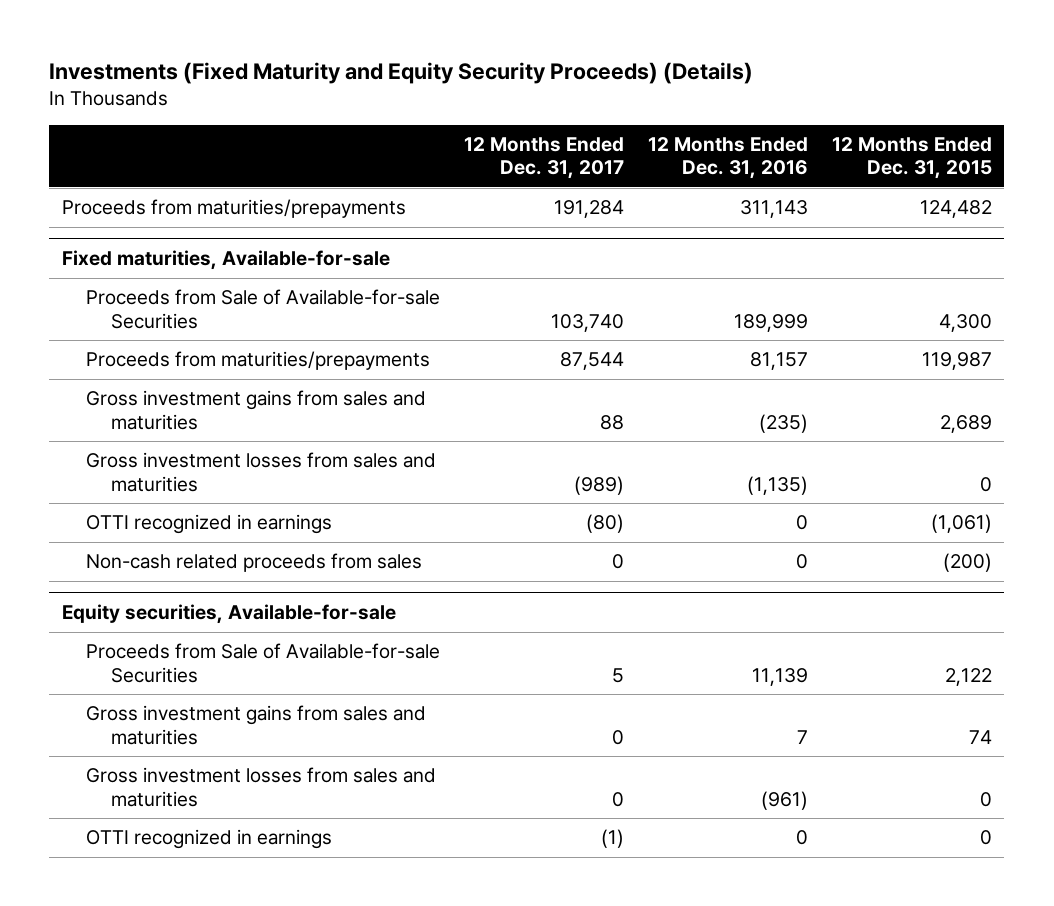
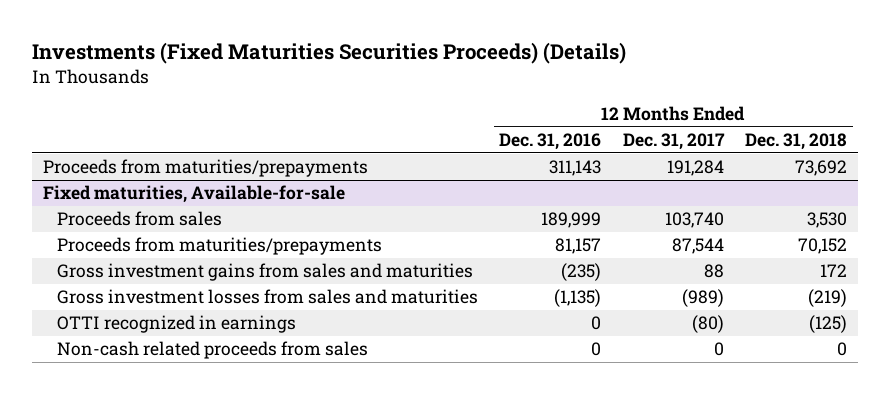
- Investments (Fixed Maturity and Equity Security Proceeds) (Details)
+ Investments (Fixed Maturities Securities Proceeds) (Details)
- | 12 Months Ended Dec. 31, 2017 | 12 Months Ended Dec. 31, 2016 | 12 Months Ended Dec. 31, 2015
+ | 12 Months Ended Dec. 31, 2016 | 12 Months Ended Dec. 31, 2017 | 12 Months Ended Dec. 31, 2018
@ Fixed maturities, Available-for-sale
- Proceeds from Sale of Available-for-sale Securities | 103,740 | 189,999 | 4,300
+ Proceeds from sales | 189,999 | 103,740 | 3,530
- Equity securities, Available-for-sale
- Proceeds from Sale of Available-for-sale Securities | 5 | 11,139 | 2,122
- Gross investment gains from sales and maturities | 0 | 7 | 74
- Gross investment losses from sales and maturities | 0 | (961) | 0
- OTTI recognized in earnings | (1) | 0 | 0

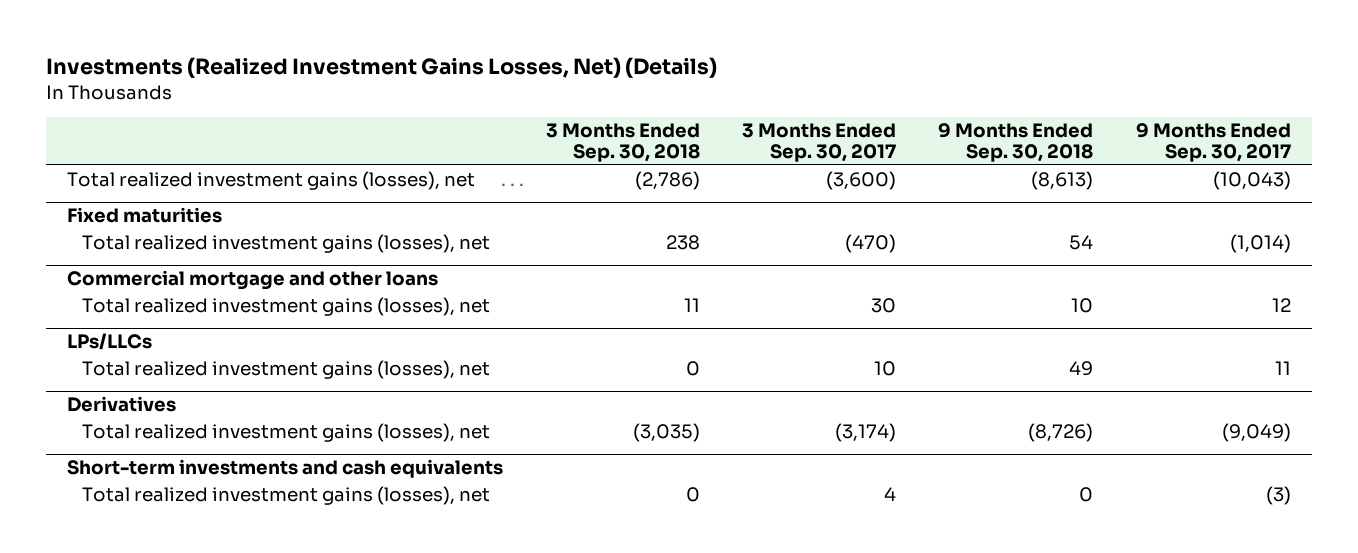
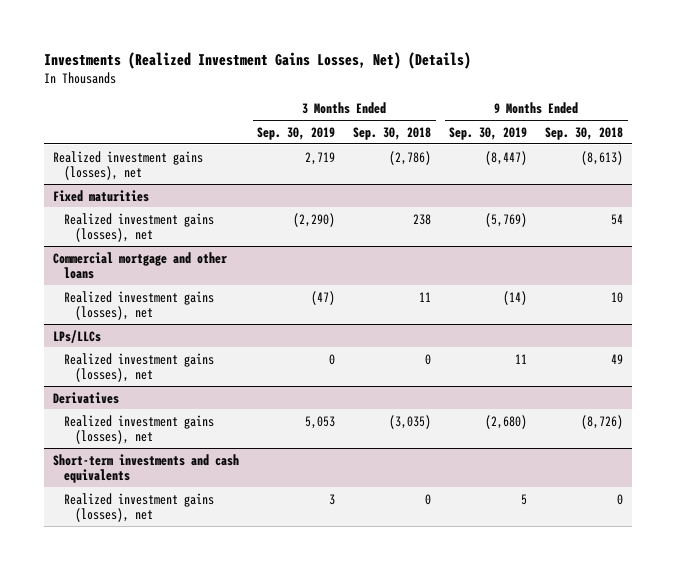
- | 3 Months Ended Sep. 30, 2018 | 3 Months Ended Sep. 30, 2017 | 9 Months Ended Sep. 30, 2018 | 9 Months Ended Sep. 30, 2017
+ | 3 Months Ended Sep. 30, 2019 | 3 Months Ended Sep. 30, 2018 | 9 Months Ended Sep. 30, 2019 | 9 Months Ended Sep. 30, 2018
- Total realized investment gains (losses), net | (2,786) | (3,600) | (8,613) | (10,043)
+ Realized investment gains (losses), net | 2,719 | (2,786) | (8,447) | (8,613)
@ Fixed maturities
- Total realized investment gains (losses), net | 238 | (470) | 54 | (1,014)
+ Realized investment gains (losses), net | (2,290) | 238 | (5,769) | 54
@ Commercial mortgage and other loans
- Total realized investment gains (losses), net | 11 | 30 | 10 | 12
+ Realized investment gains (losses), net | (47) | 11 | (14) | 10
@ LPs/LLCs
- Total realized investment gains (losses), net | 0 | 10 | 49 | 11
+ Realized investment gains (losses), net | 0 | 0 | 11 | 49
@ Derivatives
- Total realized investment gains (losses), net | (3,035) | (3,174) | (8,726) | (9,049)
+ Realized investment gains (losses), net | 5,053 | (3,035) | (2,680) | (8,726)
@ Short-term investments and cash equivalents
- Total realized investment gains (losses), net | 0 | 4 | 0 | (3)
+ Realized investment gains (losses), net | 3 | 0 | 5 | 0

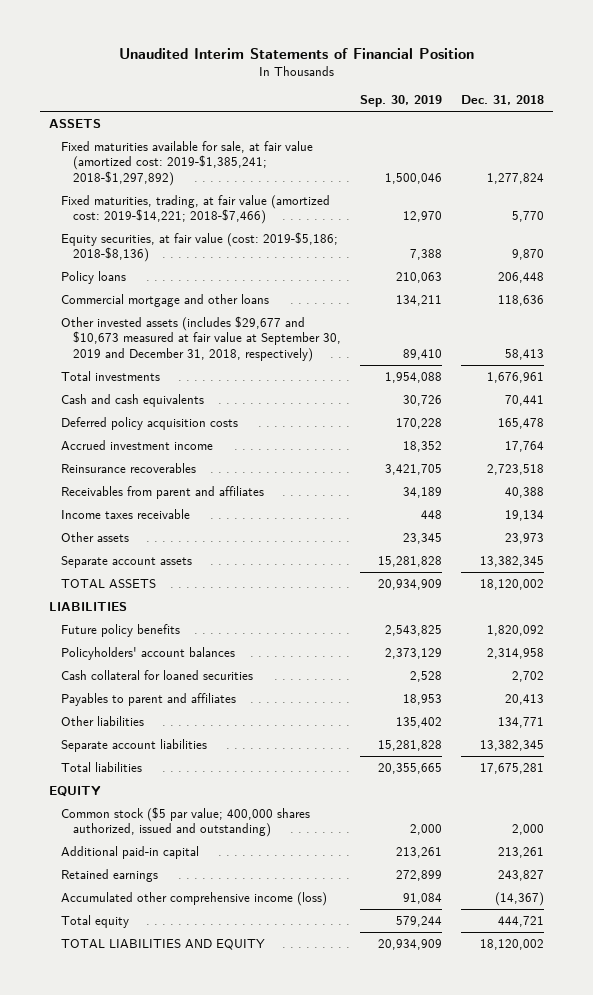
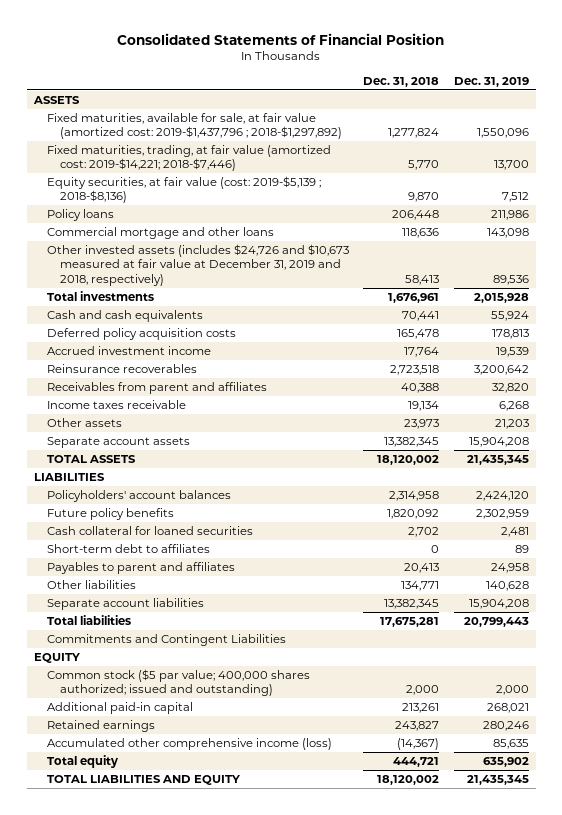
- Unaudited Interim Statements of Financial Position
+ Consolidated Statements of Financial Position
- | Sep. 30, 2019 | Dec. 31, 2018
+ | Dec. 31, 2018 | Dec. 31, 2019
- Fixed maturities available for sale, at fair value (amortized cost: 2019-$1,385,241; 2018-$1,297,892) | 1,500,046 | 1,277,824
- Fixed maturities, trading, at fair value (amortized cost: 2019-$14,221; 2018-$7,466) | 12,970 | 5,770
- Equity securities, at fair value (cost: 2019-$5,186; 2018-$8,136) | 7,388 | 9,870
+ Fixed maturities, available for sale, at fair value (amortized cost: 2019-$1,437,796 ; 2018-$1,297,892) | 1,277,824 | 1,550,096
+ Fixed maturities, trading, at fair value (amortized cost: 2019-$14,221; 2018-$7,446) | 5,770 | 13,700
+ Equity securities, at fair value (cost: 2019-$5,139 ; 2018-$8,136) | 9,870 | 7,512
- Other invested assets (includes $29,677 and $10,673 measured at fair value at September 30, 2019 and December 31, 2018, respectively) | 89,410 | 58,413
+ Other invested assets (includes $24,726 and $10,673 measured at fair value at December 31, 2019 and 2018, respectively) | 58,413 | 89,536
moved down: Future policy benefits | 1,820,092 | 2,302,959
+ Short-term debt to affiliates | 0 | 89
+ Commitments and Contingent Liabilities
- Common stock ($5 par value; 400,000 shares authorized, issued and outstanding) | 2,000 | 2,000
+ Common stock ($5 par value; 400,000 shares authorized; issued and outstanding) | 2,000 | 2,000

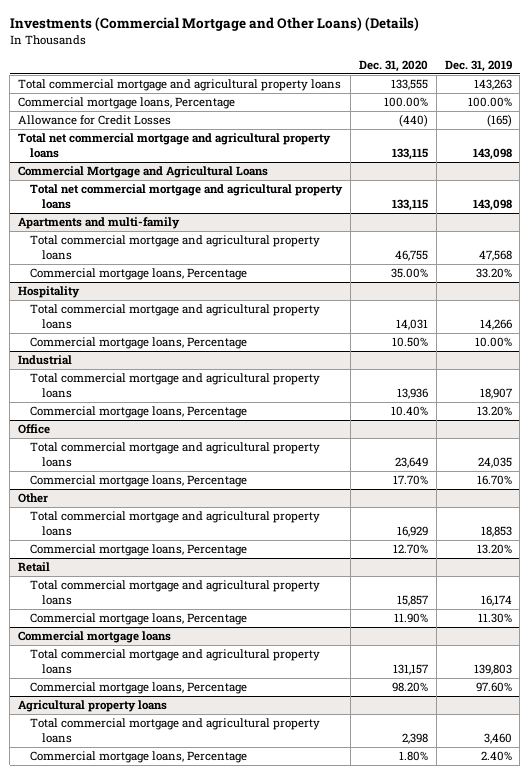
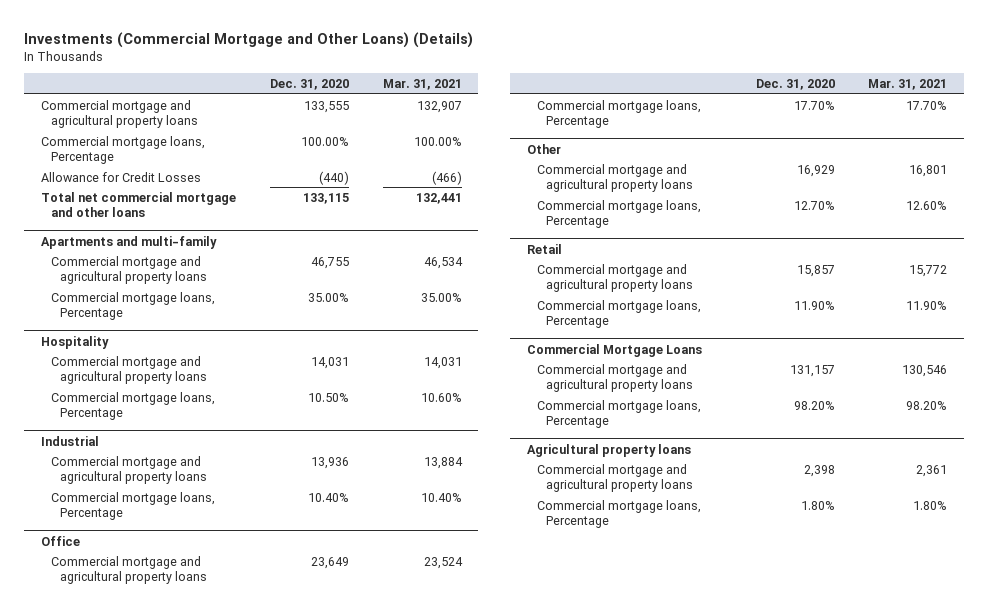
- | Dec. 31, 2020 | Dec. 31, 2019
+ | Dec. 31, 2020 | Mar. 31, 2021
- Total commercial mortgage and agricultural property loans | 133,555 | 143,263
+ Commercial mortgage and agricultural property loans | 133,555 | 132,907
- Total net commercial mortgage and agricultural property loans | 133,115 | 143,098
- Commercial Mortgage and Agricultural Loans
- Total net commercial mortgage and agricultural property loans | 133,115 | 143,098
+ Total net commercial mortgage and other loans | 133,115 | 132,441
@ Apartments and multi-family
- Total commercial mortgage and agricultural property loans | 46,755 | 47,568
+ Commercial mortgage and agricultural property loans | 46,755 | 46,534
@ Hospitality
- Total commercial mortgage and agricultural property loans | 14,031 | 14,266
+ Commercial mortgage and agricultural property loans | 14,031 | 14,031
@ Industrial
- Total commercial mortgage and agricultural property loans | 13,936 | 18,907
+ Commercial mortgage and agricultural property loans | 13,936 | 13,884
@ Office
- Total commercial mortgage and agricultural property loans | 23,649 | 24,035
+ Commercial mortgage and agricultural property loans | 23,649 | 23,524
@ Other
- Total commercial mortgage and agricultural property loans | 16,929 | 18,853
+ Commercial mortgage and agricultural property loans | 16,929 | 16,801
@ Retail
- Total commercial mortgage and agricultural property loans | 15,857 | 16,174
+ Commercial mortgage and agricultural property loans | 15,857 | 15,772
- Commercial mortgage loans
- Total commercial mortgage and agricultural property loans | 131,157 | 139,803
+ Commercial Mortgage Loans
+ Commercial mortgage and agricultural property loans | 131,157 | 130,546
@ Agricultural property loans
- Total commercial mortgage and agricultural property loans | 2,398 | 3,460
+ Commercial mortgage and agricultural property loans | 2,398 | 2,361

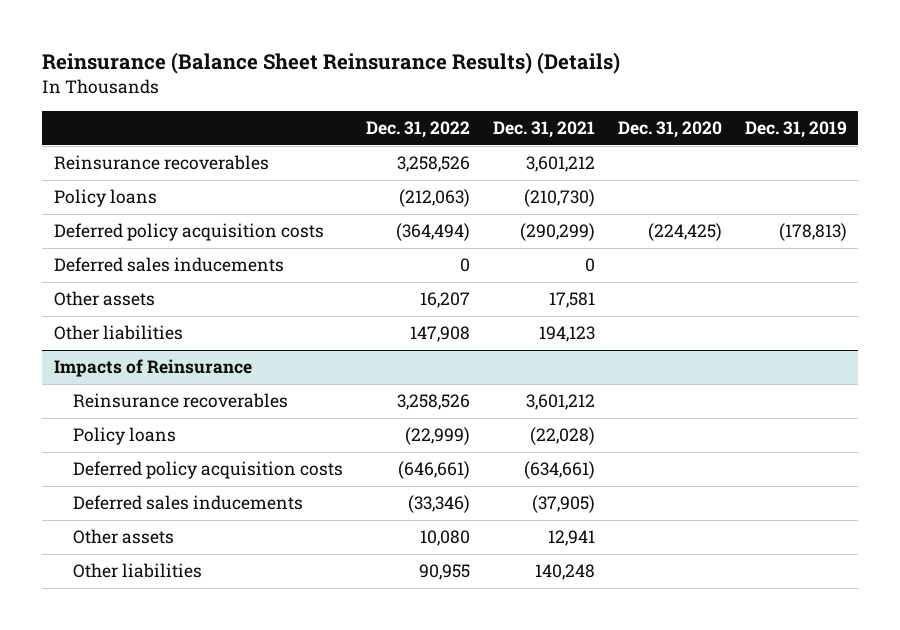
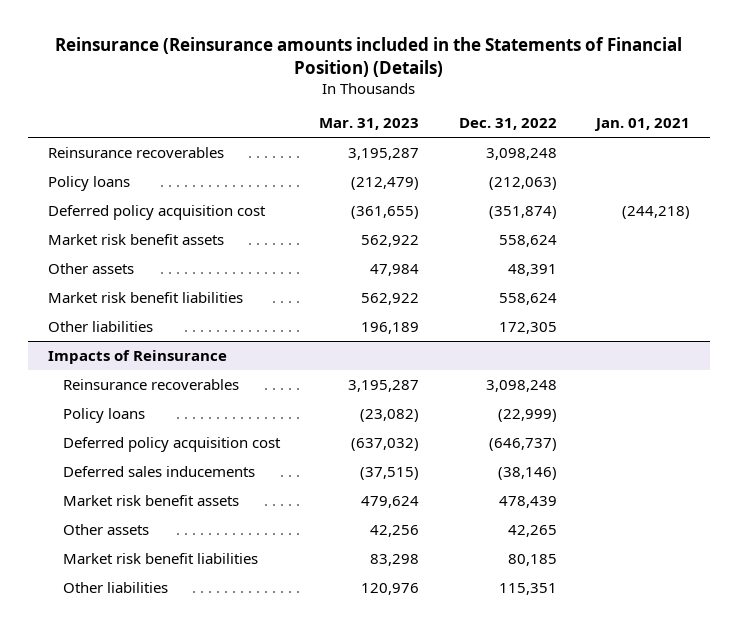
- Reinsurance (Balance Sheet Reinsurance Results) (Details)
+ Reinsurance (Reinsurance amounts included in the Statements of Financial Position) (Details)
- | Dec. 31, 2022 | Dec. 31, 2021 | Dec. 31, 2020 | Dec. 31, 2019
+ | Mar. 31, 2023 | Dec. 31, 2022 | Jan. 01, 2021
- Reinsurance recoverables | 3,258,526 | 3,601,212 | |
+ Reinsurance recoverables | 3,195,287 | 3,098,248 |
- Deferred policy acquisition costs | (364,494) | (290,299) | (224,425) | (178,813)
- Deferred sales inducements | 0 | 0 | |
- Other assets | 16,207 | 17,581 | |
- Other liabilities | 147,908 | 194,123 | |
+ Deferred policy acquisition cost | (361,655) | (351,874) | (244,218)
+ Market risk benefit assets | 562,922 | 558,624 |
+ Other assets | 47,984 | 48,391 |
+ Market risk benefit liabilities | 562,922 | 558,624 |
+ Other liabilities | 196,189 | 172,305 |
@ Impacts of Reinsurance
- Reinsurance recoverables | 3,258,526 | 3,601,212 | |
+ Reinsurance recoverables | 3,195,287 | 3,098,248 |
- Deferred policy acquisition costs | (646,661) | (634,661) | |
- Deferred sales inducements | (33,346) | (37,905) | |
- Other assets | 10,080 | 12,941 | |
- Other liabilities | 90,955 | 140,248 | |
+ Deferred policy acquisition cost | (637,032) | (646,737) |
+ Deferred sales inducements | (37,515) | (38,146) |
+ Market risk benefit assets | 479,624 | 478,439 |
+ Other assets | 42,256 | 42,265 |
+ Market risk benefit liabilities | 83,298 | 80,185 |
+ Other liabilities | 120,976 | 115,351 |

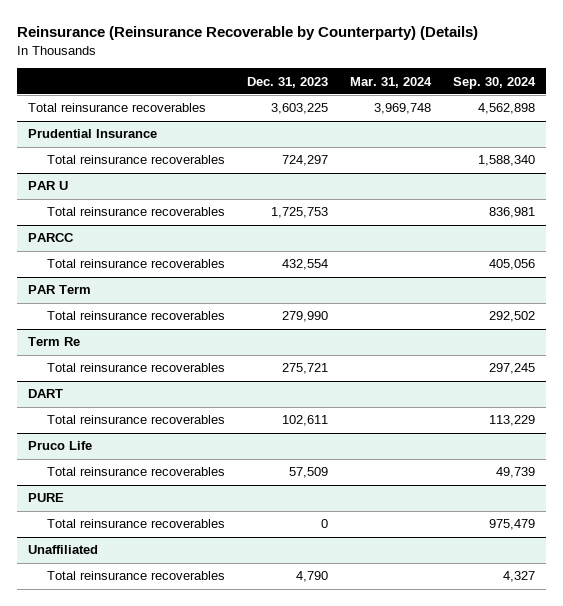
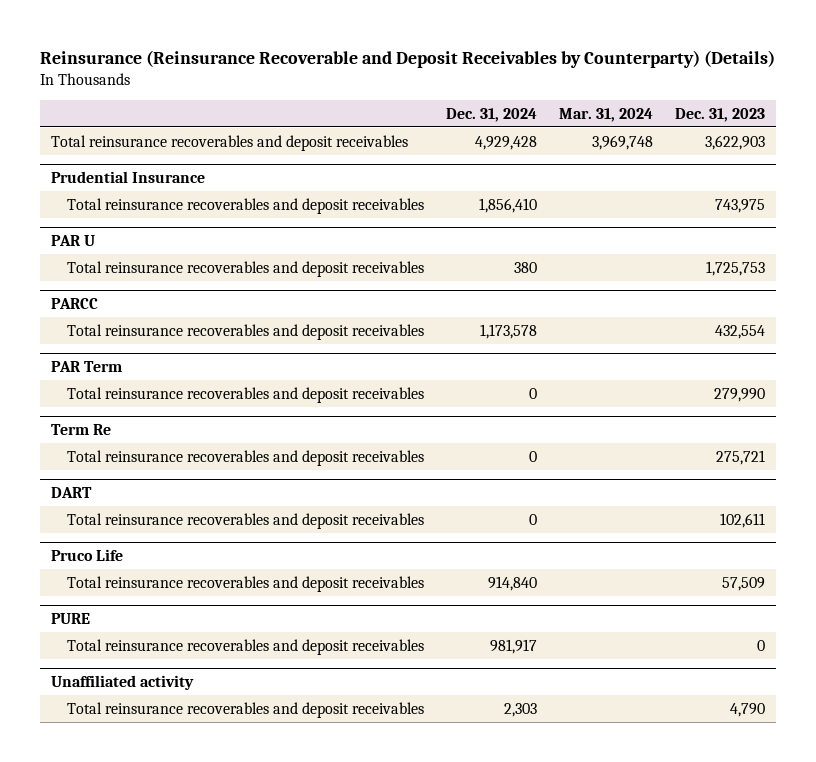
- Reinsurance (Reinsurance Recoverable by Counterparty) (Details)
+ Reinsurance (Reinsurance Recoverable and Deposit Receivables by Counterparty) (Details)
- | Dec. 31, 2023 | Mar. 31, 2024 | Sep. 30, 2024
+ | Dec. 31, 2024 | Mar. 31, 2024 | Dec. 31, 2023
- Total reinsurance recoverables | 3,603,225 | 3,969,748 | 4,562,898
+ Total reinsurance recoverables and deposit receivables | 4,929,428 | 3,969,748 | 3,622,903
@ Prudential Insurance
- Total reinsurance recoverables | 724,297 | | 1,588,340
+ Total reinsurance recoverables and deposit receivables | 1,856,410 | | 743,975
@ PAR U
- Total reinsurance recoverables | 1,725,753 | | 836,981
+ Total reinsurance recoverables and deposit receivables | 380 | | 1,725,753
@ PARCC
- Total reinsurance recoverables | 432,554 | | 405,056
+ Total reinsurance recoverables and deposit receivables | 1,173,578 | | 432,554
@ PAR Term
- Total reinsurance recoverables | 279,990 | | 292,502
+ Total reinsurance recoverables and deposit receivables | 0 | | 279,990
@ Term Re
- Total reinsurance recoverables | 275,721 | | 297,245
+ Total reinsurance recoverables and deposit receivables | 0 | | 275,721
@ DART
- Total reinsurance recoverables | 102,611 | | 113,229
+ Total reinsurance recoverables and deposit receivables | 0 | | 102,611
@ Pruco Life
- Total reinsurance recoverables | 57,509 | | 49,739
+ Total reinsurance recoverables and deposit receivables | 914,840 | | 57,509
@ PURE
- Total reinsurance recoverables | 0 | | 975,479
- Unaffiliated
- Total reinsurance recoverables | 4,790 | | 4,327
@ PURE
+ Total reinsurance recoverables and deposit receivables | 981,917 | | 0
+ Unaffiliated activity
+ Total reinsurance recoverables and deposit receivables | 2,303 | | 4,790

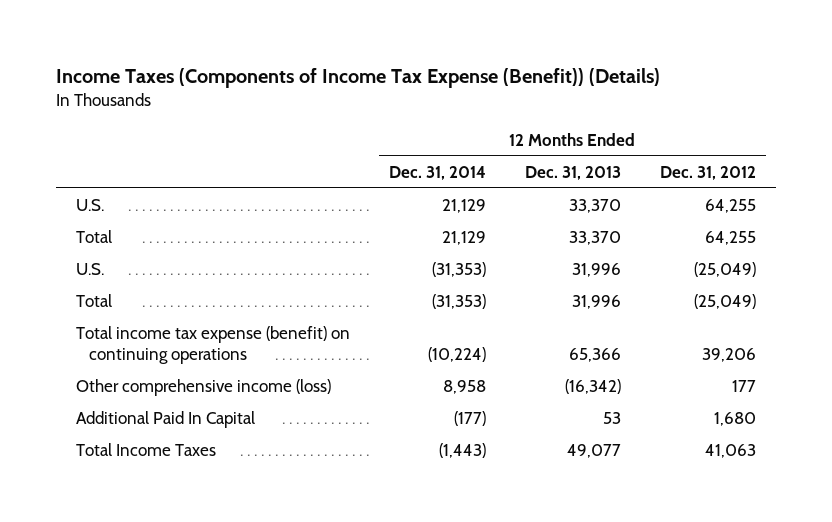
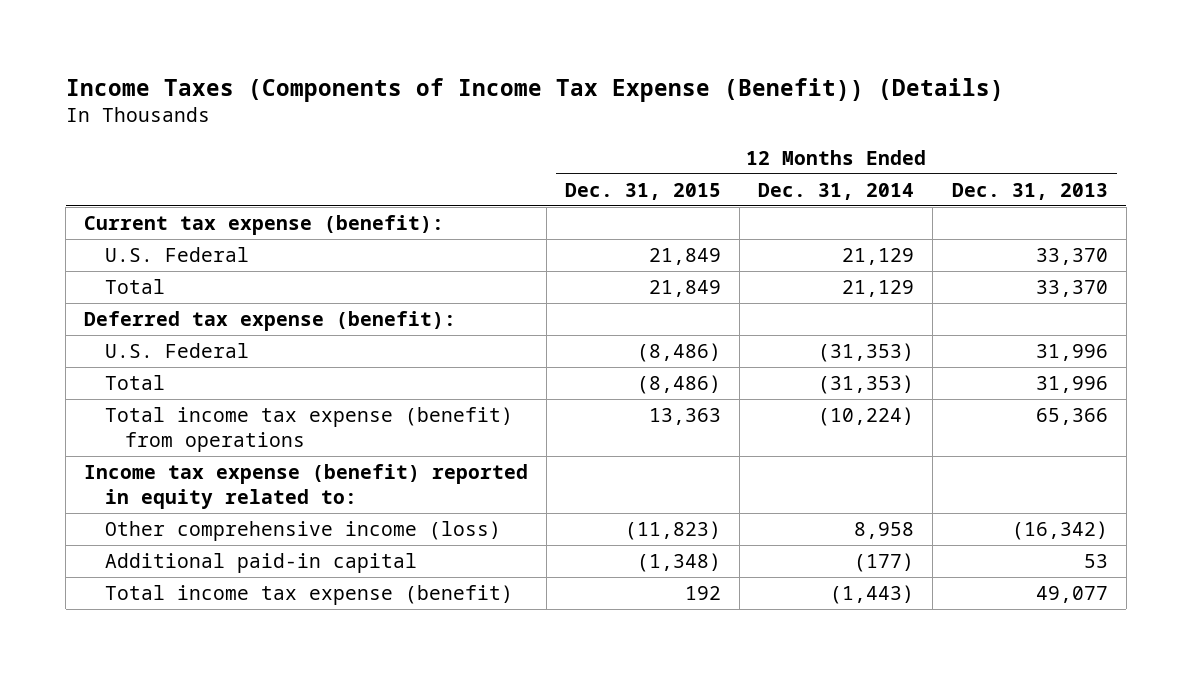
- | 12 Months Ended Dec. 31, 2014 | 12 Months Ended Dec. 31, 2013 | 12 Months Ended Dec. 31, 2012
+ | 12 Months Ended Dec. 31, 2015 | 12 Months Ended Dec. 31, 2014 | 12 Months Ended Dec. 31, 2013
- U.S. | 21,129 | 33,370 | 64,255
+ Current tax expense (benefit):
+ U.S. Federal | 21,849 | 21,129 | 33,370
- U.S. | (31,353) | 31,996 | (25,049)
+ Deferred tax expense (benefit):
+ U.S. Federal | (8,486) | (31,353) | 31,996
- Total income tax expense (benefit) on continuing operations | (10,224) | 65,366 | 39,206
+ Total income tax expense (benefit) from operations | 13,363 | (10,224) | 65,366
+ Income tax expense (benefit) reported in equity related to:
- Additional Paid In Capital | (177) | 53 | 1,680
- Total Income Taxes | (1,443) | 49,077 | 41,063
+ Additional paid-in capital | (1,348) | (177) | 53
+ Total income tax expense (benefit) | 192 | (1,443) | 49,077

